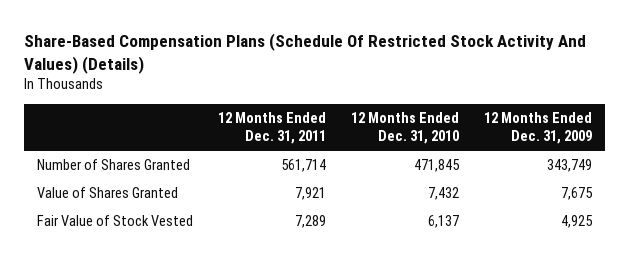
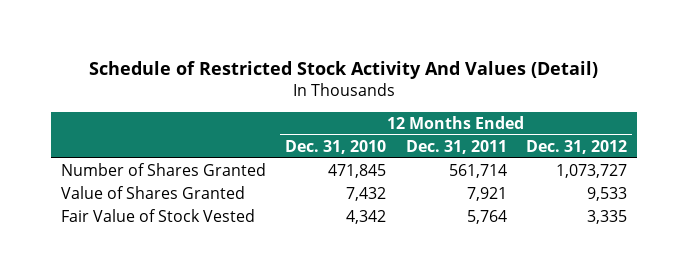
- Share-Based Compensation Plans (Schedule Of Restricted Stock Activity And Values) (Details)
+ Schedule of Restricted Stock Activity And Values (Detail)
- | 12 Months Ended Dec. 31, 2011 | 12 Months Ended Dec. 31, 2010 | 12 Months Ended Dec. 31, 2009
+ | 12 Months Ended Dec. 31, 2010 | 12 Months Ended Dec. 31, 2011 | 12 Months Ended Dec. 31, 2012
- Fair Value of Stock Vested | 7,289 | 6,137 | 4,925
+ Fair Value of Stock Vested | 4,342 | 5,764 | 3,335

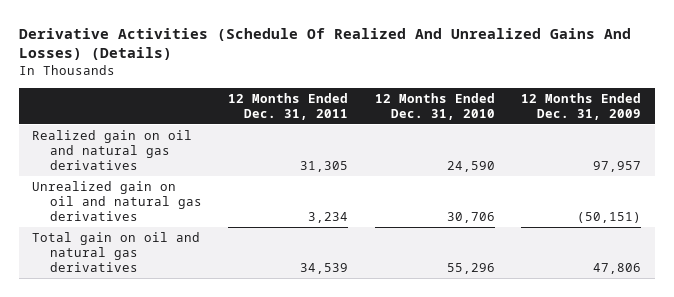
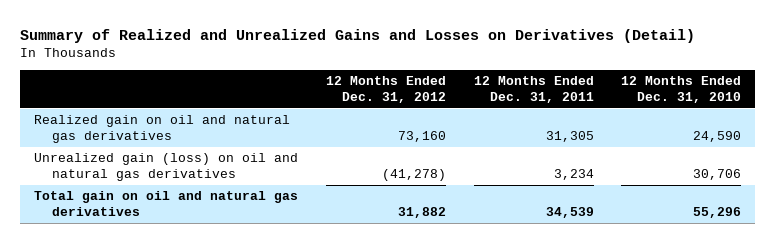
- Derivative Activities (Schedule Of Realized And Unrealized Gains And Losses) (Details)
+ Summary of Realized and Unrealized Gains and Losses on Derivatives (Detail)
- | 12 Months Ended Dec. 31, 2011 | 12 Months Ended Dec. 31, 2010 | 12 Months Ended Dec. 31, 2009
+ | 12 Months Ended Dec. 31, 2012 | 12 Months Ended Dec. 31, 2011 | 12 Months Ended Dec. 31, 2010
- Unrealized gain on oil and natural gas derivatives | 3,234 | 30,706 | (50,151)
+ Unrealized gain (loss) on oil and natural gas derivatives | (41,278) | 3,234 | 30,706

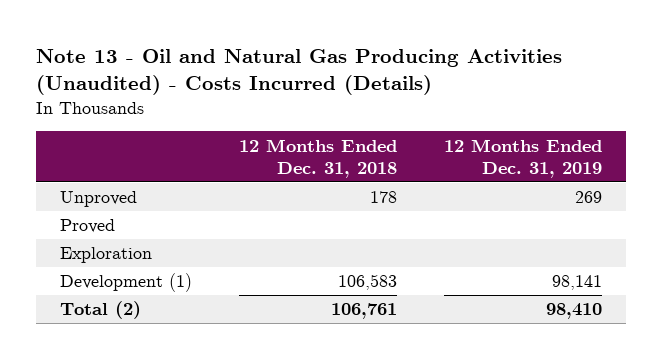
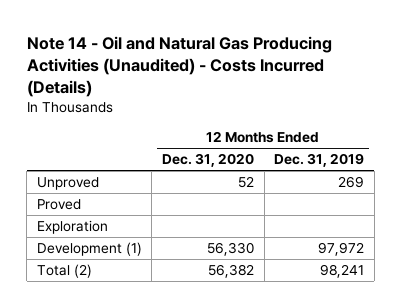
- Note 13 - Oil and Natural Gas Producing Activities (Unaudited) - Costs Incurred (Details)
+ Note 14 - Oil and Natural Gas Producing Activities (Unaudited) - Costs Incurred (Details)
- | 12 Months Ended Dec. 31, 2018 | 12 Months Ended Dec. 31, 2019
+ | 12 Months Ended Dec. 31, 2020 | 12 Months Ended Dec. 31, 2019
- Development (1) | 106,583 | 98,141
- Total (2) | 106,761 | 98,410
+ Development (1) | 56,330 | 97,972
+ Total (2) | 56,382 | 98,241

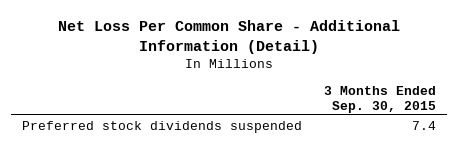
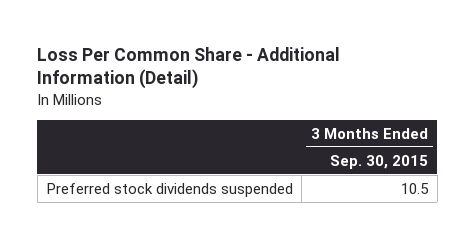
- Net Loss Per Common Share - Additional Information (Detail)
+ Loss Per Common Share - Additional Information (Detail)
- Preferred stock dividends suspended | 7.4
+ Preferred stock dividends suspended | 10.5

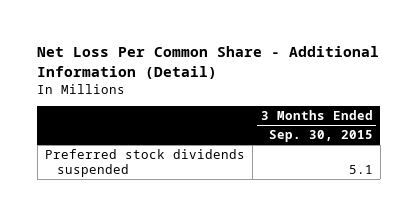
- Loss Per Common Share - Additional Information (Detail)
+ Net Loss Per Common Share - Additional Information (Detail)
- Preferred stock dividends suspended | 10.5
+ Preferred stock dividends suspended | 5.1

